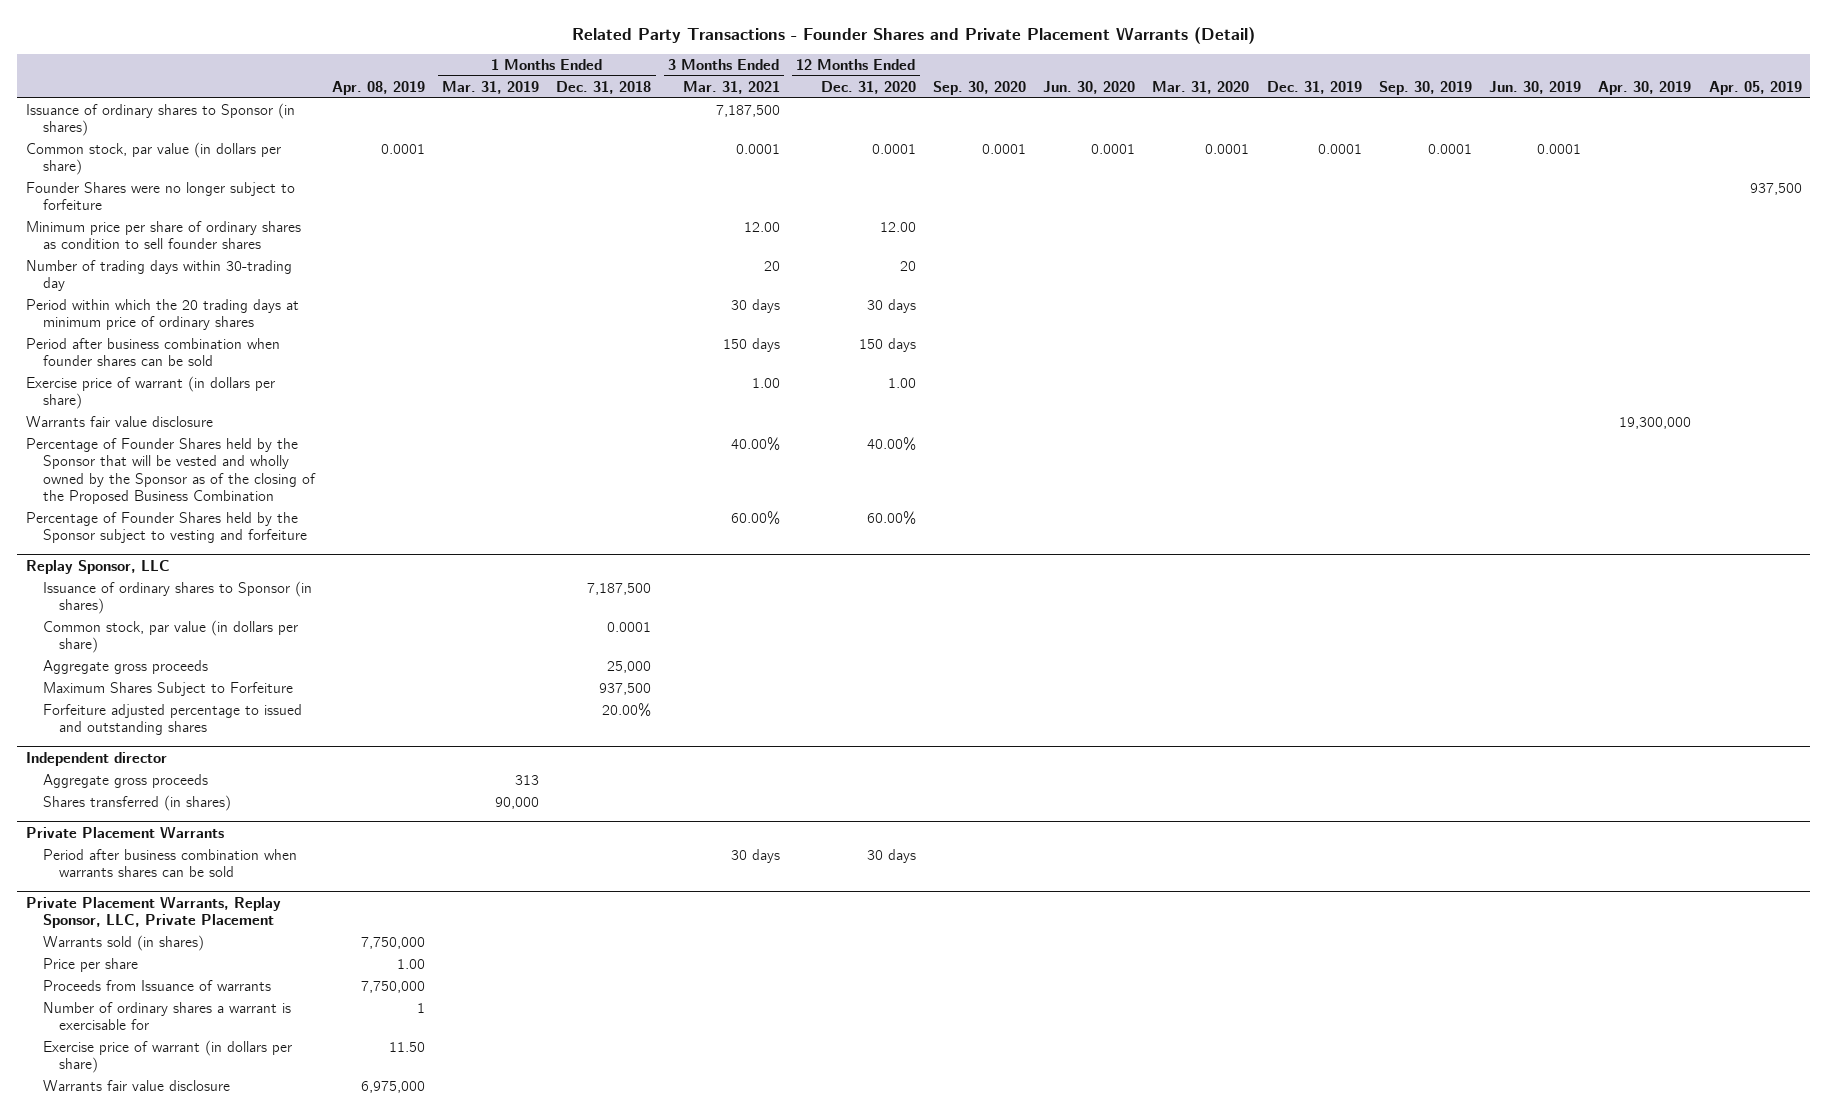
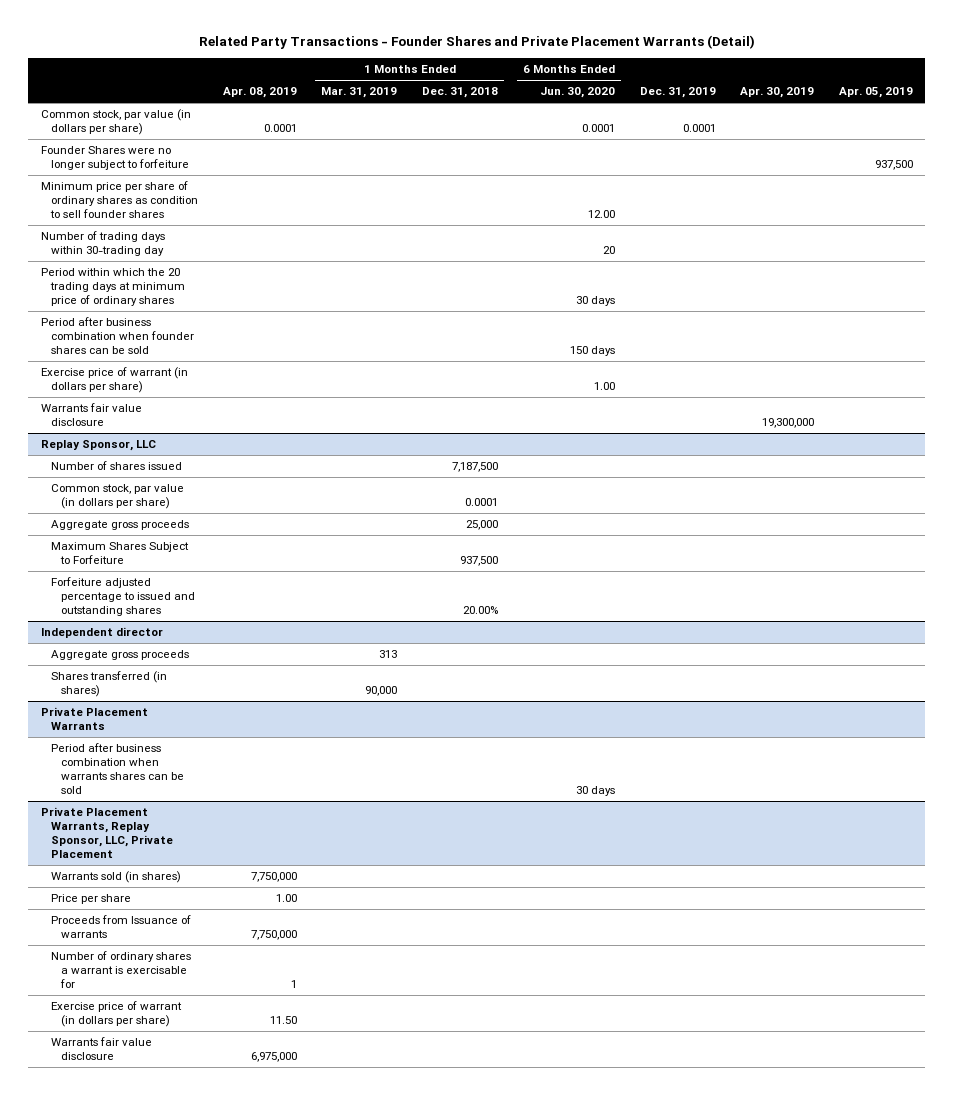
- | Apr. 08, 2019 | 1 Months Ended Mar. 31, 2019 | 1 Months Ended Dec. 31, 2018 | 3 Months Ended Mar. 31, 2021 | 12 Months Ended Dec. 31, 2020 | Sep. 30, 2020 | Jun. 30, 2020 | Mar. 31, 2020 | Dec. 31, 2019 | Sep. 30, 2019 | Jun. 30, 2019 | Apr. 30, 2019 | Apr. 05, 2019
+ | Apr. 08, 2019 | 1 Months Ended Mar. 31, 2019 | 1 Months Ended Dec. 31, 2018 | 6 Months Ended Jun. 30, 2020 | Dec. 31, 2019 | Apr. 30, 2019 | Apr. 05, 2019
- Issuance of ordinary shares to Sponsor (in shares) | | | | 7,187,500 | | | | | | | | |
- Percentage of Founder Shares held by the Sponsor that will be vested and wholly owned by the Sponsor as of the closing of the Proposed Business Combination | | | | 40.00% | 40.00% | | | | | | | |
- Percentage of Founder Shares held by the Sponsor subject to vesting and forfeiture | | | | 60.00% | 60.00% | | | | | | | |
@ Replay Sponsor, LLC
- Issuance of ordinary shares to Sponsor (in shares) | | | 7,187,500 | | | | | | | | | |
+ Number of shares issued | | | 7,187,500 | | | |

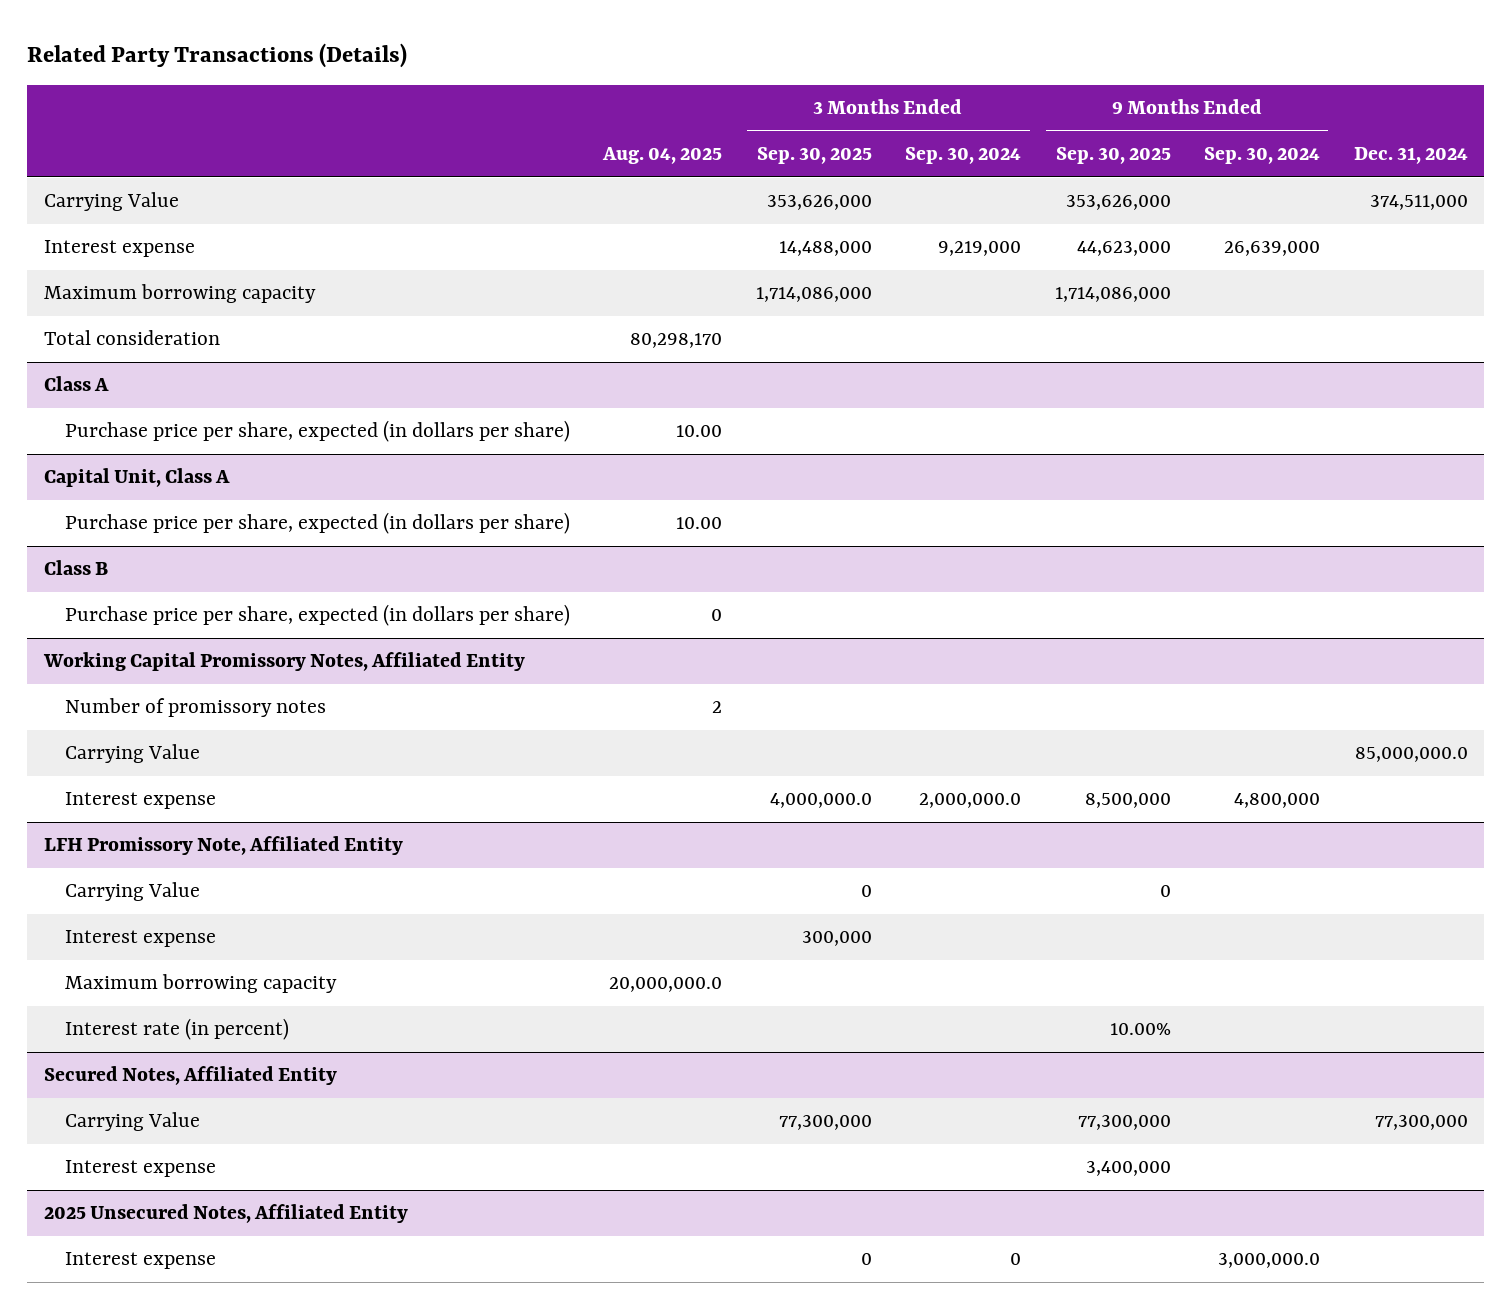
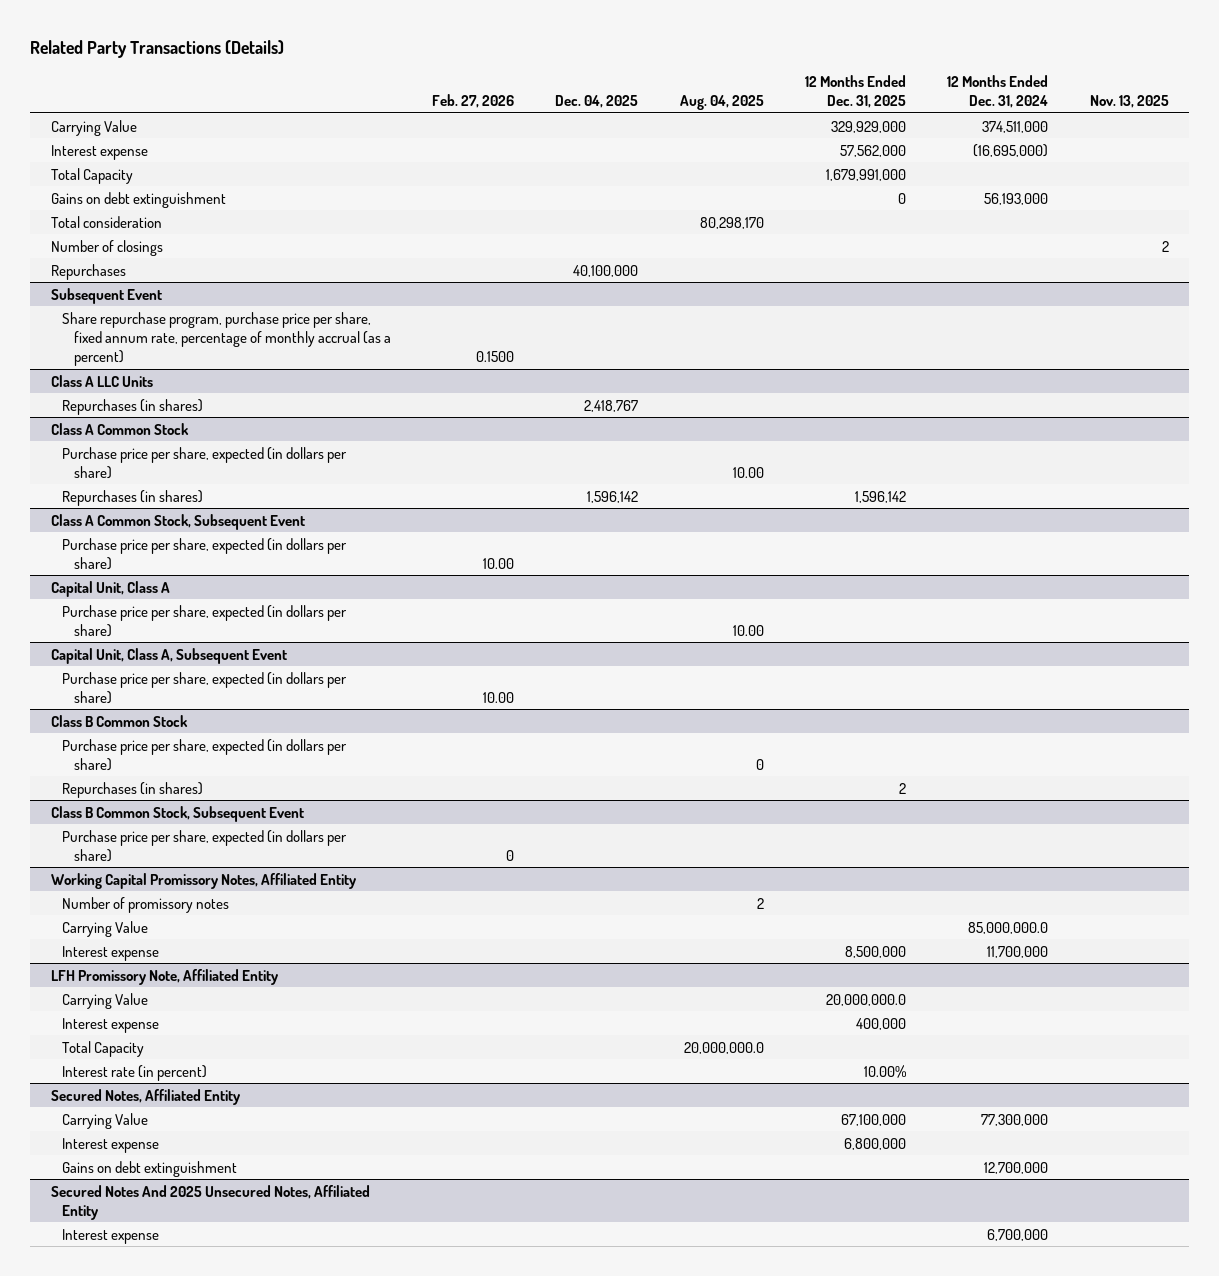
- | Aug. 04, 2025 | 3 Months Ended Sep. 30, 2025 | 3 Months Ended Sep. 30, 2024 | 9 Months Ended Sep. 30, 2025 | 9 Months Ended Sep. 30, 2024 | Dec. 31, 2024
+ | Feb. 27, 2026 | Dec. 04, 2025 | Aug. 04, 2025 | 12 Months Ended Dec. 31, 2025 | 12 Months Ended Dec. 31, 2024 | Nov. 13, 2025
- Maximum borrowing capacity | | 1,714,086,000 | | 1,714,086,000 | |
+ Total Capacity | | | | 1,679,991,000 | |
+ Gains on debt extinguishment | | | | 0 | 56,193,000 |
- Class A
+ Number of closings | | | | | | 2
+ Repurchases | | 40,100,000 | | | |
+ Subsequent Event
+ Share repurchase program, purchase price per share, fixed annum rate, percentage of monthly accrual (as a percent) | 0.1500 | | | | |
+ Class A LLC Units
+ Repurchases (in shares) | | 2,418,767 | | | |
+ Class A Common Stock
+ Repurchases (in shares) | | 1,596,142 | | 1,596,142 | |
+ Class A Common Stock, Subsequent Event
+ Purchase price per share, expected (in dollars per share) | 10.00 | | | | |
- Class B
+ Capital Unit, Class A, Subsequent Event
+ Purchase price per share, expected (in dollars per share) | 10.00 | | | | |
+ Class B Common Stock
+ Repurchases (in shares) | | | | 2 | |
+ Class B Common Stock, Subsequent Event
+ Purchase price per share, expected (in dollars per share) | 0 | | | | |
@ LFH Promissory Note, Affiliated Entity
- Maximum borrowing capacity | 20,000,000.0 | | | | |
+ Total Capacity | | | 20,000,000.0 | | |
- 2025 Unsecured Notes, Affiliated Entity
@ Secured Notes, Affiliated Entity
+ Gains on debt extinguishment | | | | | 12,700,000 |
+ Secured Notes And 2025 Unsecured Notes, Affiliated Entity

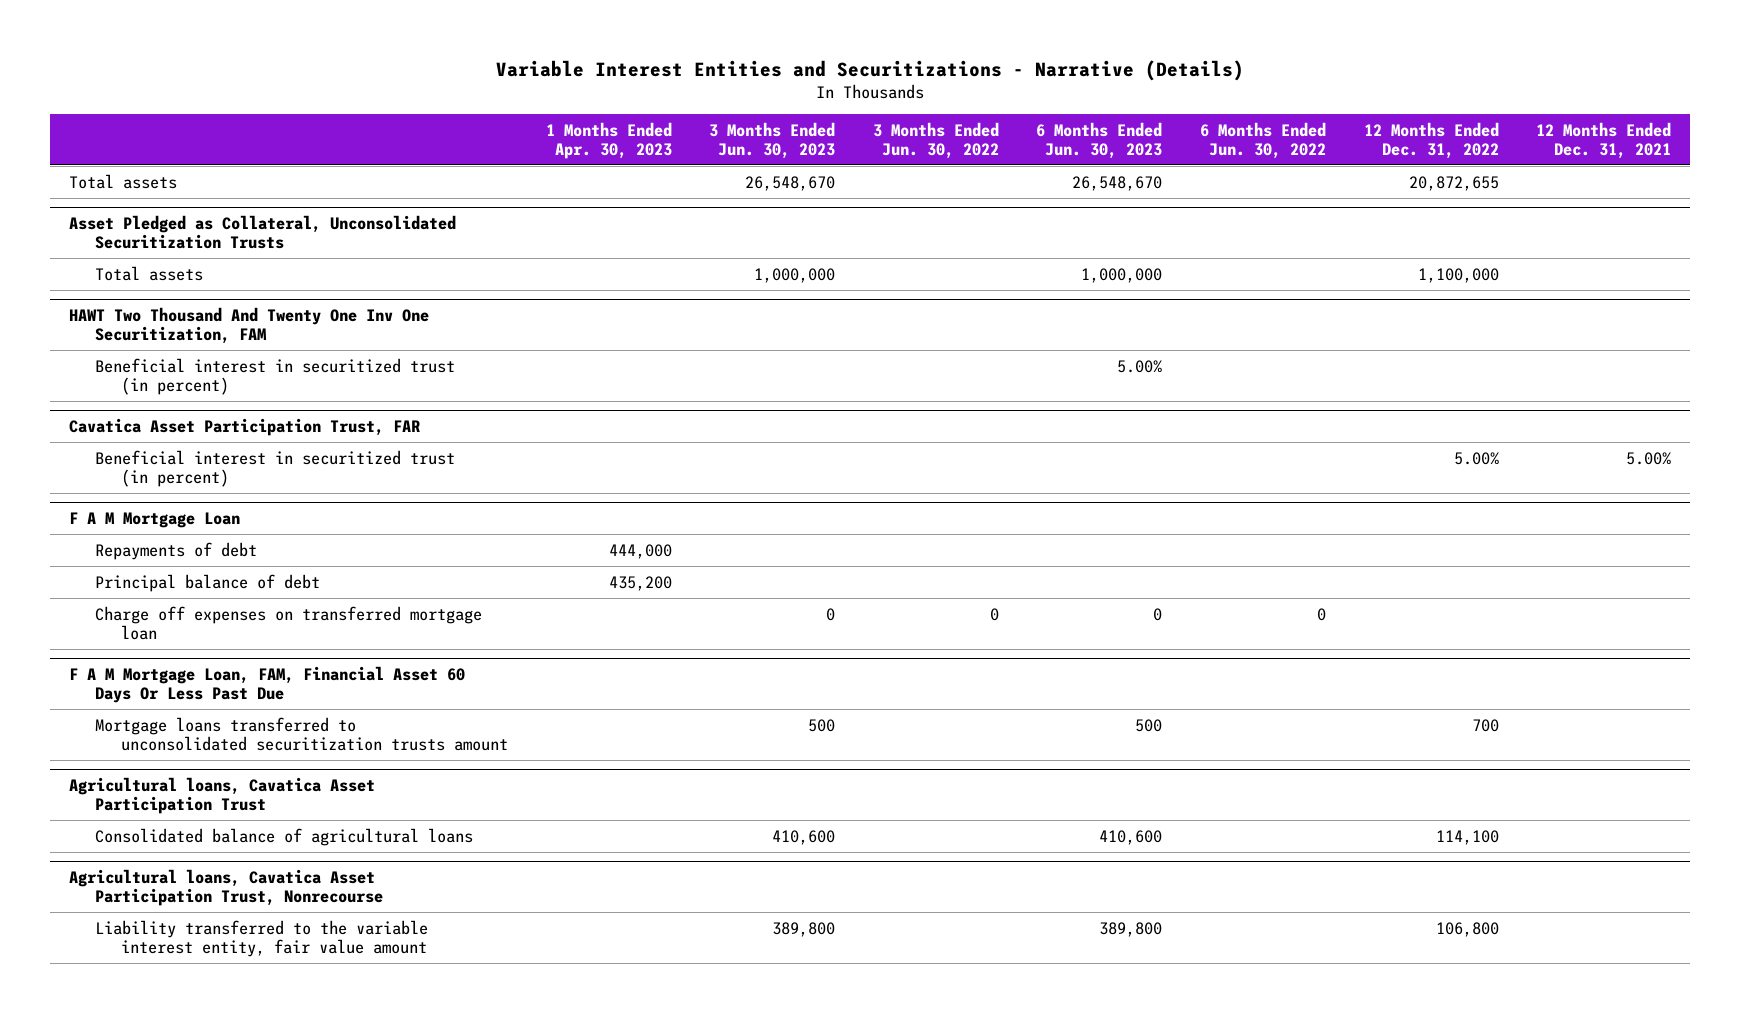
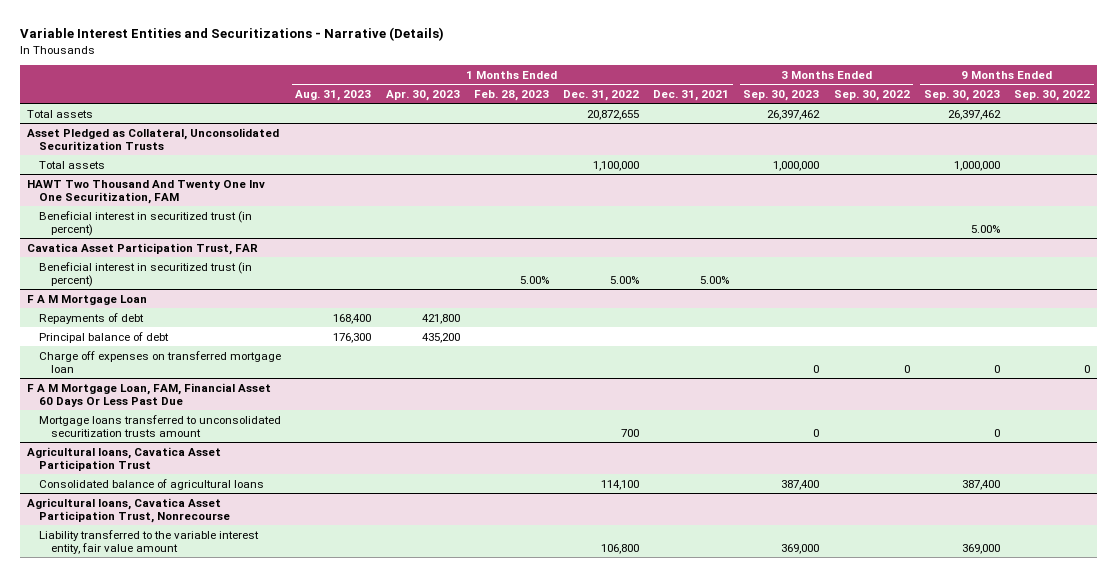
- | 1 Months Ended Apr. 30, 2023 | 3 Months Ended Jun. 30, 2023 | 3 Months Ended Jun. 30, 2022 | 6 Months Ended Jun. 30, 2023 | 6 Months Ended Jun. 30, 2022 | 12 Months Ended Dec. 31, 2022 | 12 Months Ended Dec. 31, 2021
+ | 1 Months Ended Aug. 31, 2023 | 1 Months Ended Apr. 30, 2023 | 1 Months Ended Feb. 28, 2023 | 1 Months Ended Dec. 31, 2022 | 1 Months Ended Dec. 31, 2021 | 3 Months Ended Sep. 30, 2023 | 3 Months Ended Sep. 30, 2022 | 9 Months Ended Sep. 30, 2023 | 9 Months Ended Sep. 30, 2022
@ F A M Mortgage Loan
- Repayments of debt | 444,000 | | | | | |
+ Repayments of debt | 168,400 | 421,800 | | | | | | |

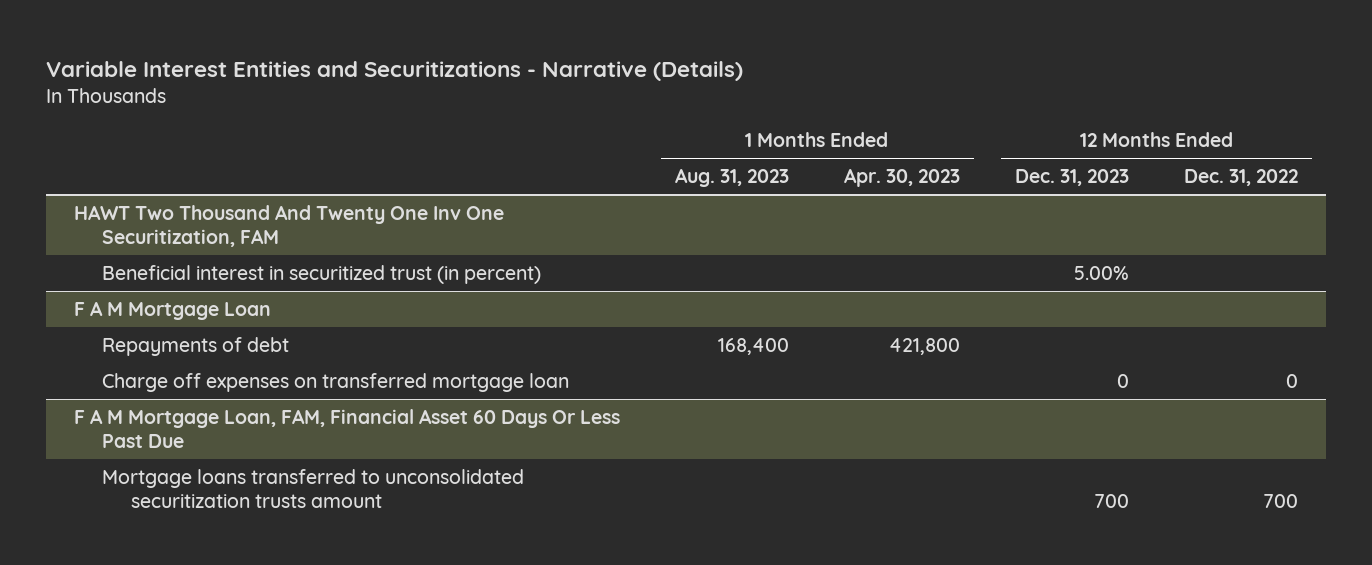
- | 1 Months Ended Aug. 31, 2023 | 1 Months Ended Apr. 30, 2023 | 1 Months Ended Feb. 28, 2023 | 1 Months Ended Dec. 31, 2022 | 1 Months Ended Dec. 31, 2021 | 3 Months Ended Sep. 30, 2023 | 3 Months Ended Sep. 30, 2022 | 9 Months Ended Sep. 30, 2023 | 9 Months Ended Sep. 30, 2022
+ | 1 Months Ended Aug. 31, 2023 | 1 Months Ended Apr. 30, 2023 | 12 Months Ended Dec. 31, 2023 | 12 Months Ended Dec. 31, 2022
- Total assets | | | | 20,872,655 | | 26,397,462 | | 26,397,462 |
- Asset Pledged as Collateral, Unconsolidated Securitization Trusts
- Total assets | | | | 1,100,000 | | 1,000,000 | | 1,000,000 |
- Cavatica Asset Participation Trust, FAR
- Beneficial interest in securitized trust (in percent) | | | 5.00% | 5.00% | 5.00% | | | |
@ F A M Mortgage Loan
- Principal balance of debt | 176,300 | 435,200 | | | | | | |
- Agricultural loans, Cavatica Asset Participation Trust
- Consolidated balance of agricultural loans | | | | 114,100 | | 387,400 | | 387,400 |
- Agricultural loans, Cavatica Asset Participation Trust, Nonrecourse
- Liability transferred to the variable interest entity, fair value amount | | | | 106,800 | | 369,000 | | 369,000 |

